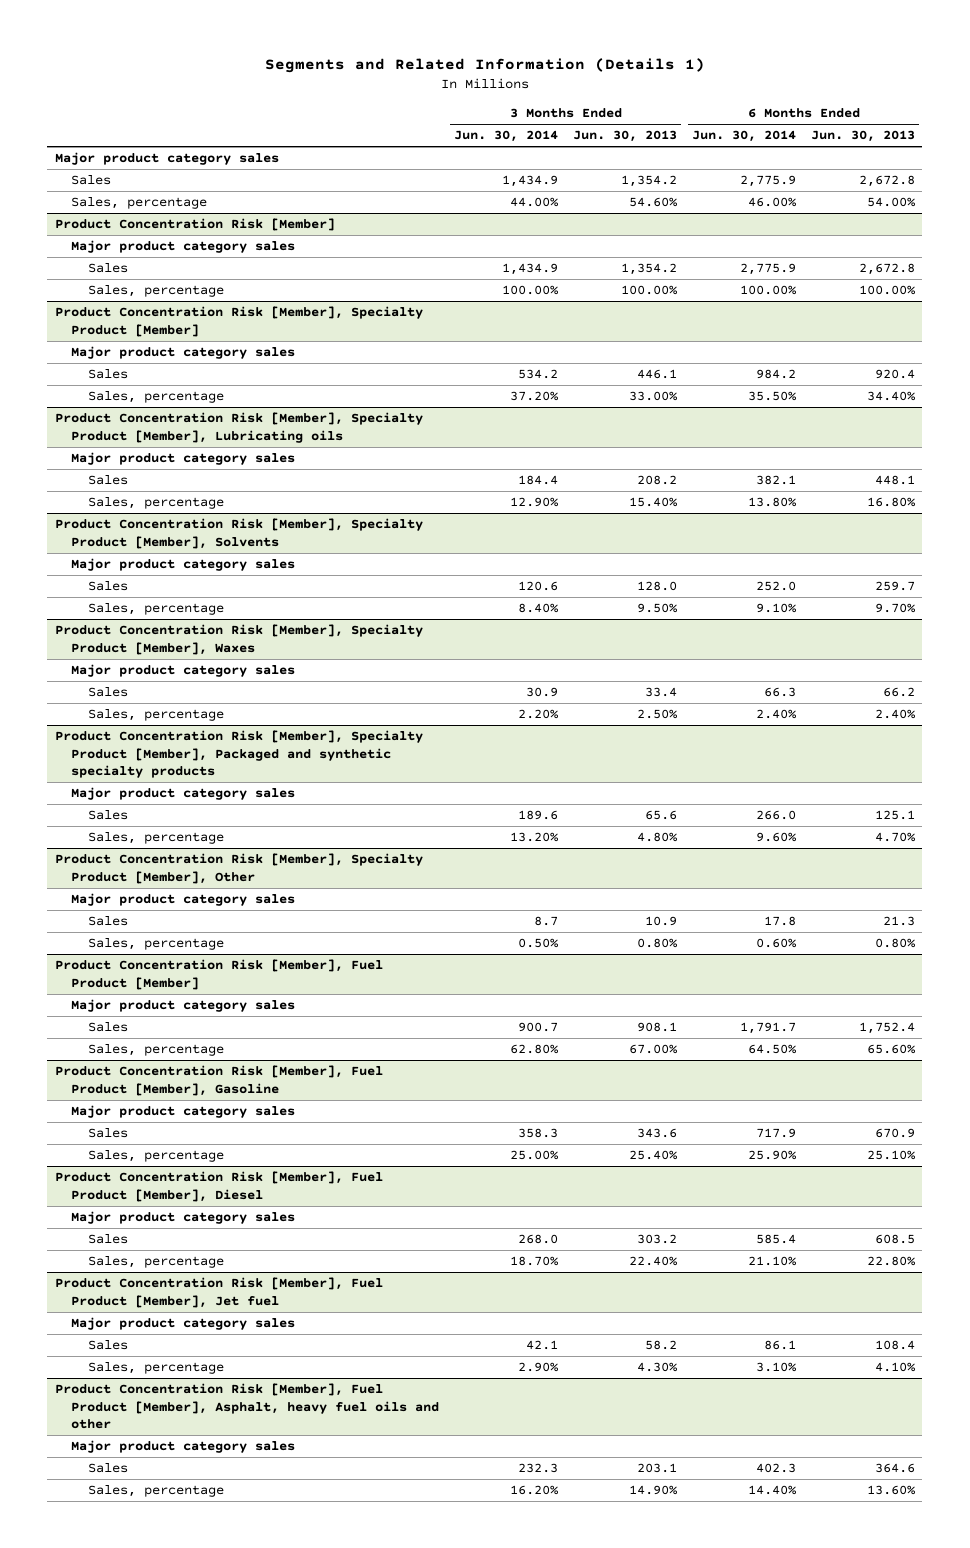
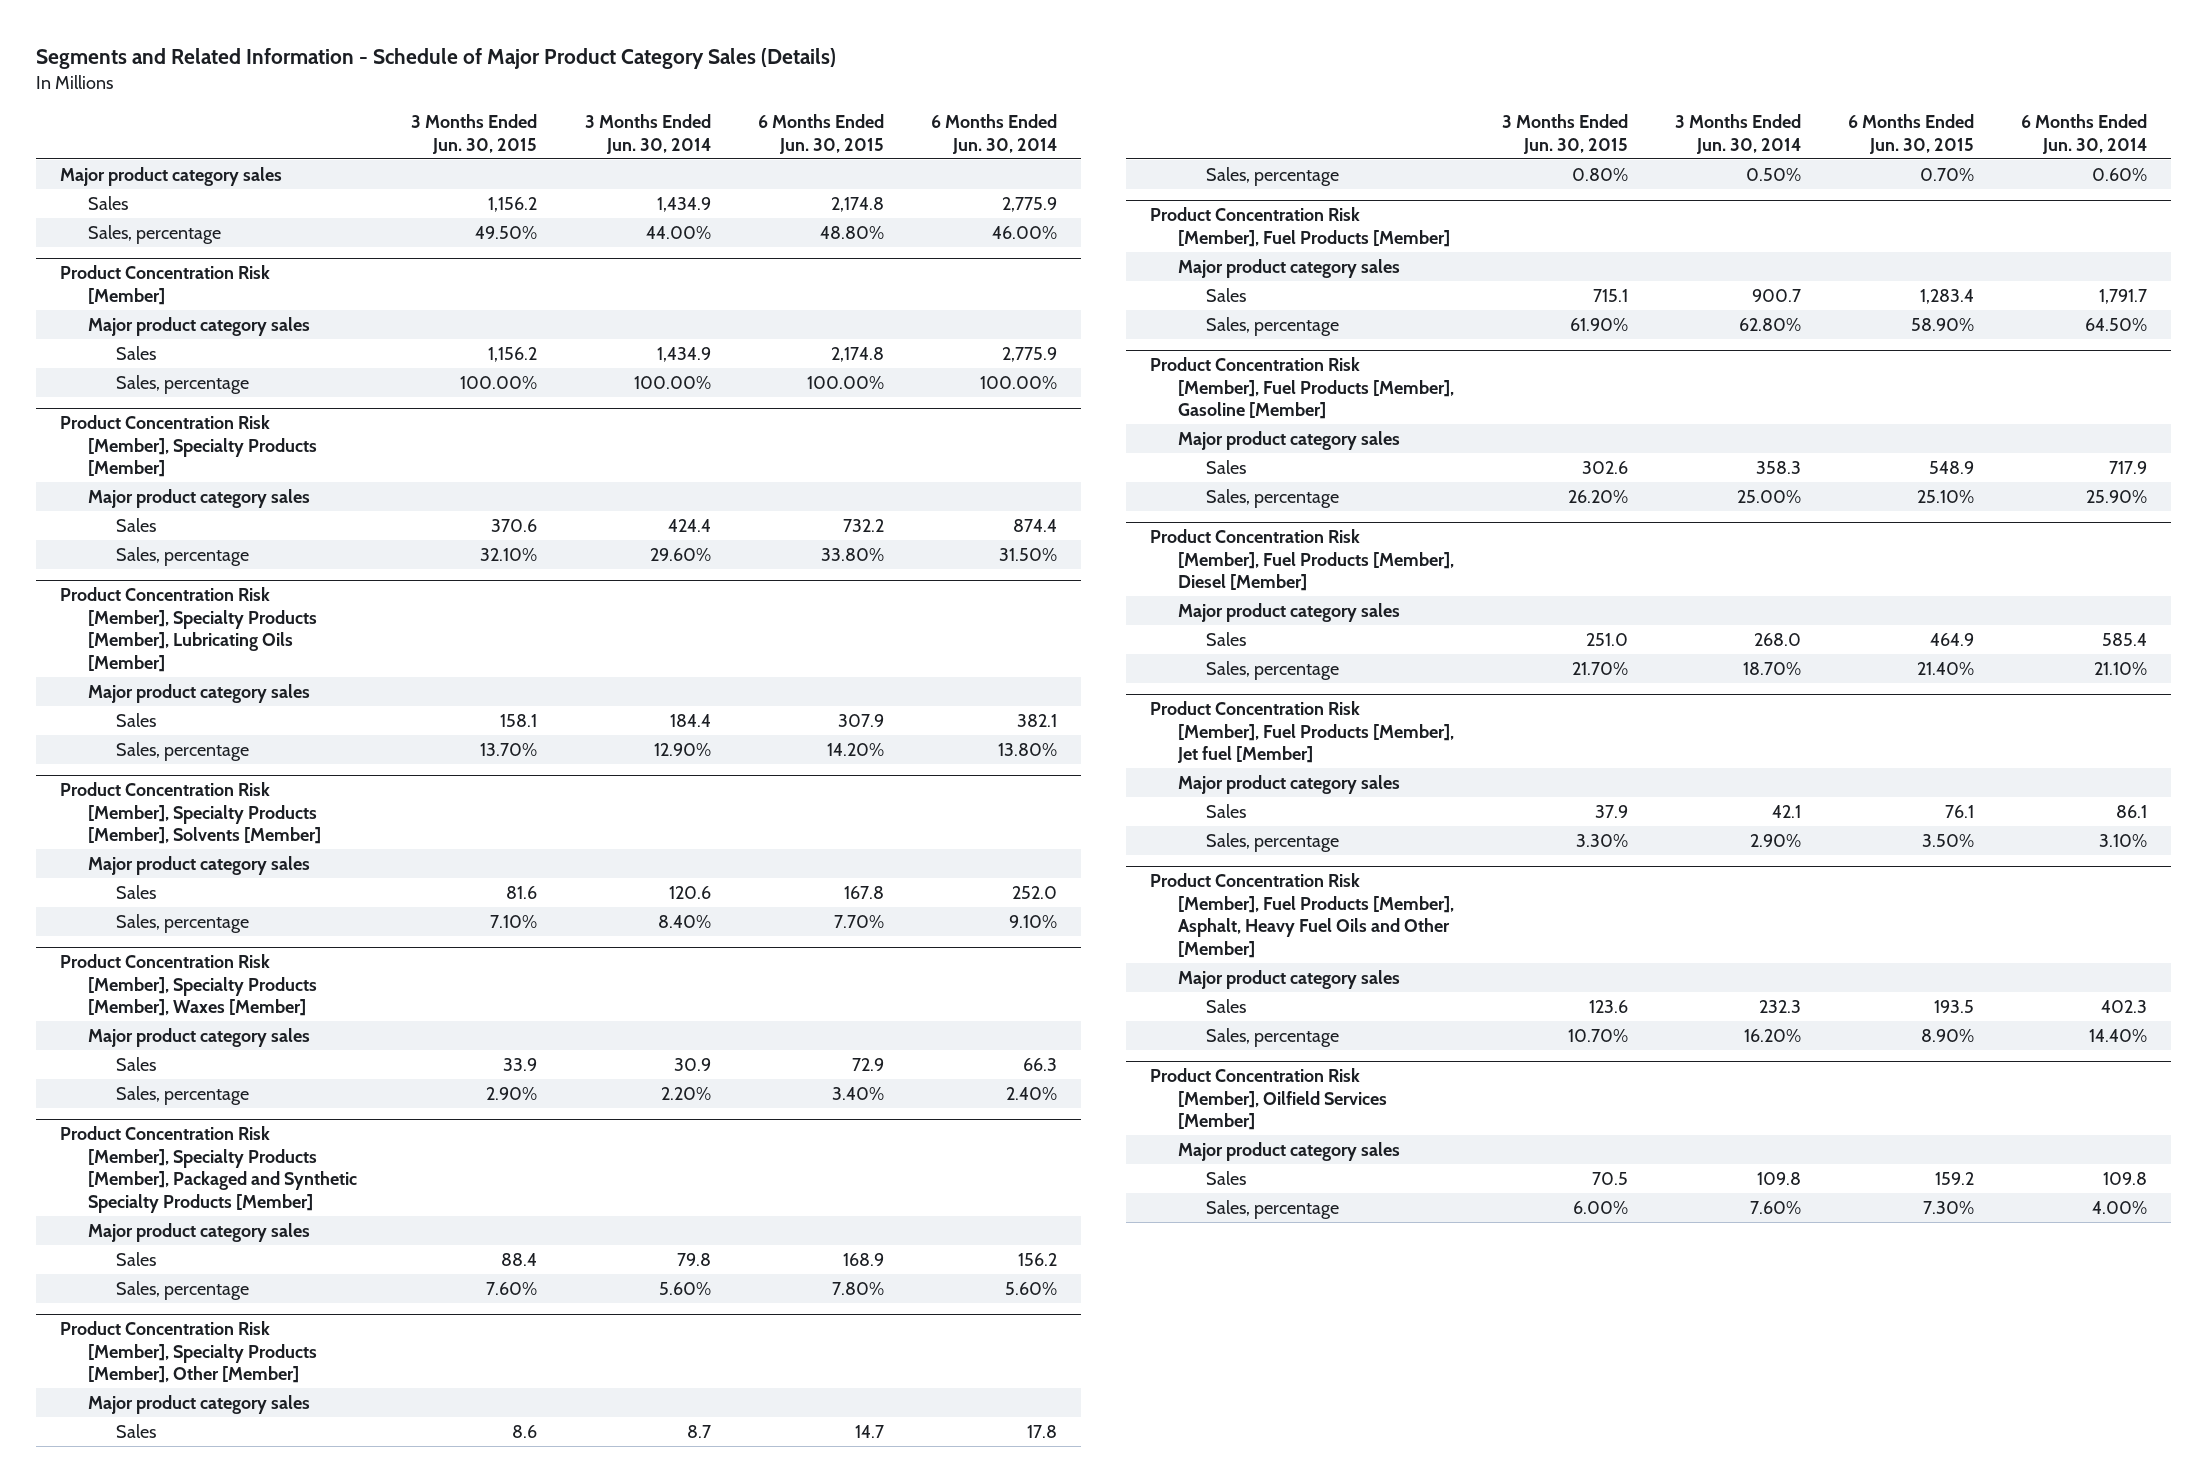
- Segments and Related Information (Details 1)
+ Segments and Related Information - Schedule of Major Product Category Sales (Details)
- | 3 Months Ended Jun. 30, 2014 | 3 Months Ended Jun. 30, 2013 | 6 Months Ended Jun. 30, 2014 | 6 Months Ended Jun. 30, 2013
+ | 3 Months Ended Jun. 30, 2015 | 3 Months Ended Jun. 30, 2014 | 6 Months Ended Jun. 30, 2015 | 6 Months Ended Jun. 30, 2014
- Product Concentration Risk [Member], Specialty Product [Member]
+ Product Concentration Risk [Member], Specialty Products [Member]
- Sales | 534.2 | 446.1 | 984.2 | 920.4
- Sales, percentage | 37.20% | 33.00% | 35.50% | 34.40%
- Product Concentration Risk [Member], Specialty Product [Member], Lubricating oils
+ Sales | 370.6 | 424.4 | 732.2 | 874.4
+ Sales, percentage | 32.10% | 29.60% | 33.80% | 31.50%
+ Product Concentration Risk [Member], Specialty Products [Member], Lubricating Oils [Member]
- Product Concentration Risk [Member], Specialty Product [Member], Solvents
+ Product Concentration Risk [Member], Specialty Products [Member], Solvents [Member]
- Product Concentration Risk [Member], Specialty Product [Member], Waxes
+ Product Concentration Risk [Member], Specialty Products [Member], Waxes [Member]
- Product Concentration Risk [Member], Specialty Product [Member], Packaged and synthetic specialty products
+ Product Concentration Risk [Member], Specialty Products [Member], Packaged and Synthetic Specialty Products [Member]
- Sales | 189.6 | 65.6 | 266.0 | 125.1
- Sales, percentage | 13.20% | 4.80% | 9.60% | 4.70%
- Product Concentration Risk [Member], Specialty Product [Member], Other
+ Sales | 88.4 | 79.8 | 168.9 | 156.2
+ Sales, percentage | 7.60% | 5.60% | 7.80% | 5.60%
+ Product Concentration Risk [Member], Specialty Products [Member], Other [Member]
- Product Concentration Risk [Member], Fuel Product [Member]
+ Product Concentration Risk [Member], Fuel Products [Member]
- Product Concentration Risk [Member], Fuel Product [Member], Gasoline
+ Product Concentration Risk [Member], Fuel Products [Member], Gasoline [Member]
- Product Concentration Risk [Member], Fuel Product [Member], Diesel
+ Product Concentration Risk [Member], Fuel Products [Member], Diesel [Member]
- Product Concentration Risk [Member], Fuel Product [Member], Jet fuel
+ Product Concentration Risk [Member], Fuel Products [Member], Jet fuel [Member]
- Product Concentration Risk [Member], Fuel Product [Member], Asphalt, heavy fuel oils and other
+ Product Concentration Risk [Member], Fuel Products [Member], Asphalt, Heavy Fuel Oils and Other [Member]
+ Product Concentration Risk [Member], Oilfield Services [Member]
+ Major product category sales
+ Sales | 70.5 | 109.8 | 159.2 | 109.8
+ Sales, percentage | 6.00% | 7.60% | 7.30% | 4.00%

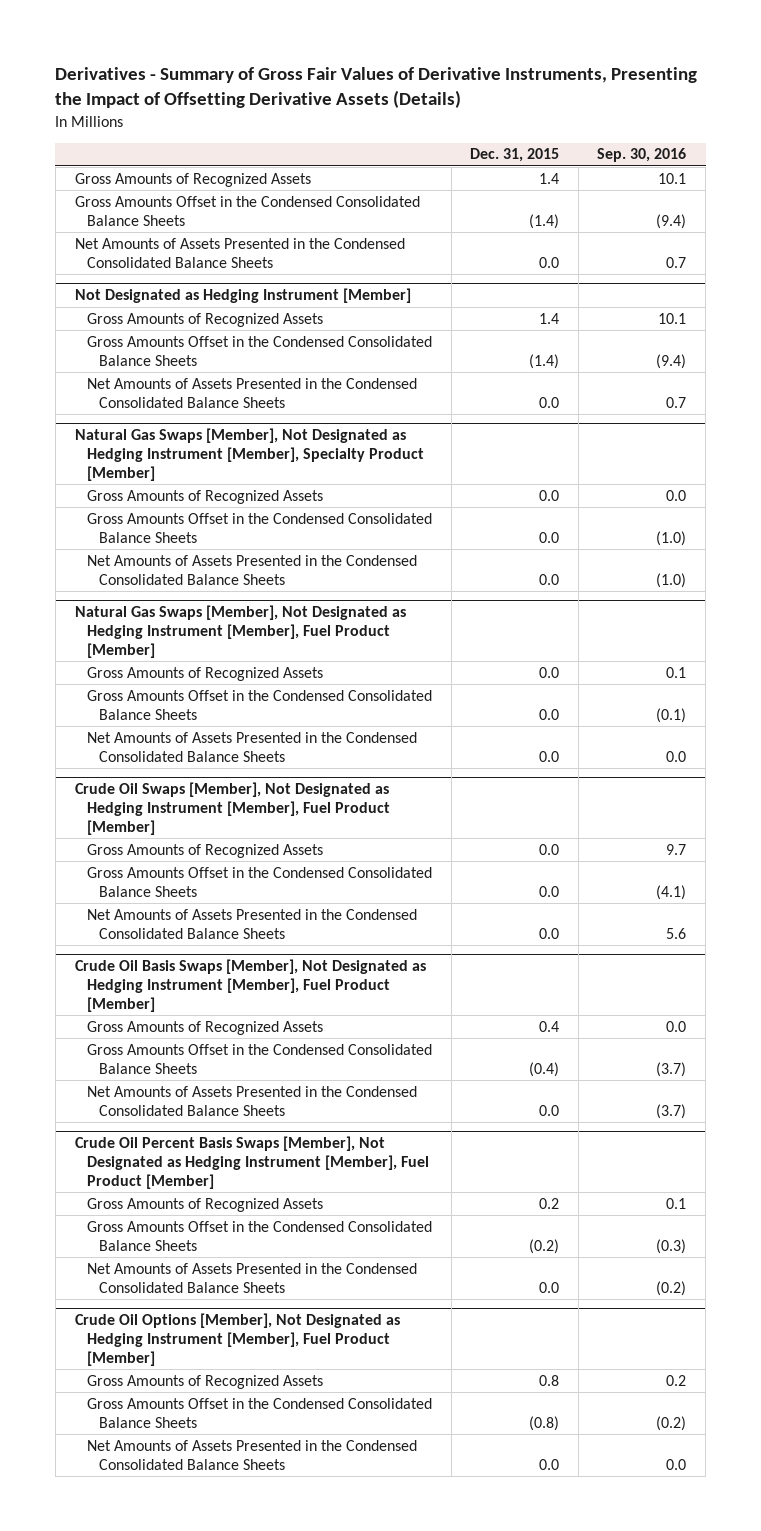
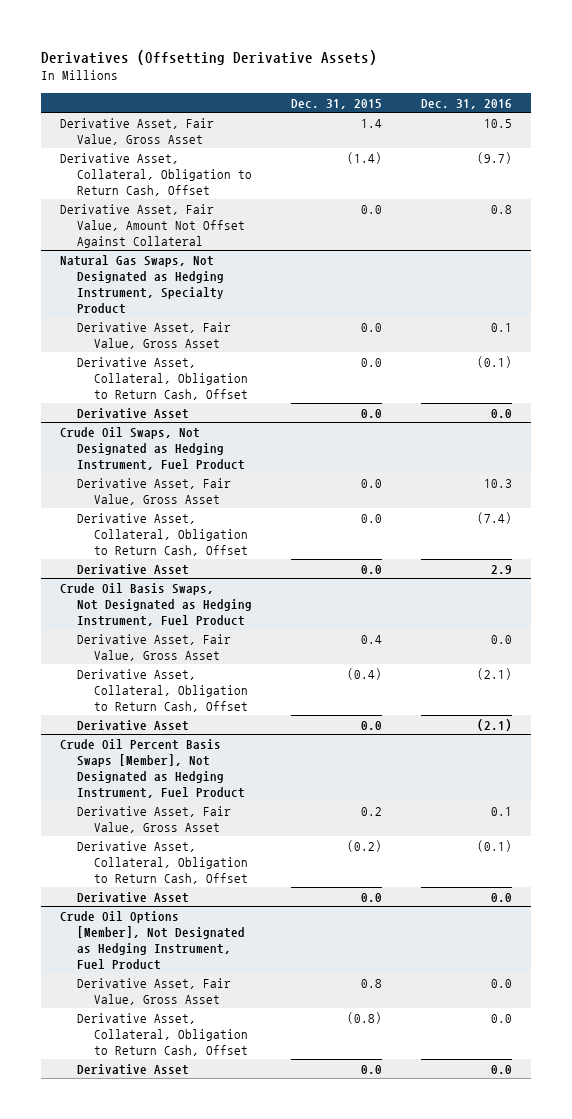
- Derivatives - Summary of Gross Fair Values of Derivative Instruments, Presenting the Impact of Offsetting Derivative Assets (Details)
+ Derivatives (Offsetting Derivative Assets)
- | Dec. 31, 2015 | Sep. 30, 2016
+ | Dec. 31, 2015 | Dec. 31, 2016
- Gross Amounts of Recognized Assets | 1.4 | 10.1
- Gross Amounts Offset in the Condensed Consolidated Balance Sheets | (1.4) | (9.4)
- Net Amounts of Assets Presented in the Condensed Consolidated Balance Sheets | 0.0 | 0.7
- Not Designated as Hedging Instrument [Member]
- Gross Amounts of Recognized Assets | 1.4 | 10.1
- Gross Amounts Offset in the Condensed Consolidated Balance Sheets | (1.4) | (9.4)
- Net Amounts of Assets Presented in the Condensed Consolidated Balance Sheets | 0.0 | 0.7
- Natural Gas Swaps [Member], Not Designated as Hedging Instrument [Member], Specialty Product [Member]
- Gross Amounts of Recognized Assets | 0.0 | 0.0
- Gross Amounts Offset in the Condensed Consolidated Balance Sheets | 0.0 | (1.0)
- Net Amounts of Assets Presented in the Condensed Consolidated Balance Sheets | 0.0 | (1.0)
- Natural Gas Swaps [Member], Not Designated as Hedging Instrument [Member], Fuel Product [Member]
- Gross Amounts of Recognized Assets | 0.0 | 0.1
- Gross Amounts Offset in the Condensed Consolidated Balance Sheets | 0.0 | (0.1)
- Net Amounts of Assets Presented in the Condensed Consolidated Balance Sheets | 0.0 | 0.0
- Crude Oil Swaps [Member], Not Designated as Hedging Instrument [Member], Fuel Product [Member]
- Gross Amounts of Recognized Assets | 0.0 | 9.7
- Gross Amounts Offset in the Condensed Consolidated Balance Sheets | 0.0 | (4.1)
- Net Amounts of Assets Presented in the Condensed Consolidated Balance Sheets | 0.0 | 5.6
- Crude Oil Basis Swaps [Member], Not Designated as Hedging Instrument [Member], Fuel Product [Member]
- Gross Amounts of Recognized Assets | 0.4 | 0.0
- Gross Amounts Offset in the Condensed Consolidated Balance Sheets | (0.4) | (3.7)
- Net Amounts of Assets Presented in the Condensed Consolidated Balance Sheets | 0.0 | (3.7)
- Crude Oil Percent Basis Swaps [Member], Not Designated as Hedging Instrument [Member], Fuel Product [Member]
- Gross Amounts of Recognized Assets | 0.2 | 0.1
- Gross Amounts Offset in the Condensed Consolidated Balance Sheets | (0.2) | (0.3)
- Net Amounts of Assets Presented in the Condensed Consolidated Balance Sheets | 0.0 | (0.2)
- Crude Oil Options [Member], Not Designated as Hedging Instrument [Member], Fuel Product [Member]
- Gross Amounts of Recognized Assets | 0.8 | 0.2
- Gross Amounts Offset in the Condensed Consolidated Balance Sheets | (0.8) | (0.2)
- Net Amounts of Assets Presented in the Condensed Consolidated Balance Sheets | 0.0 | 0.0
+ Derivative Asset, Fair Value, Gross Asset | 1.4 | 10.5
+ Derivative Asset, Collateral, Obligation to Return Cash, Offset | (1.4) | (9.7)
+ Derivative Asset, Fair Value, Amount Not Offset Against Collateral | 0.0 | 0.8
+ Natural Gas Swaps, Not Designated as Hedging Instrument, Specialty Product
+ Derivative Asset, Fair Value, Gross Asset | 0.0 | 0.1
+ Derivative Asset, Collateral, Obligation to Return Cash, Offset | 0.0 | (0.1)
+ Derivative Asset | 0.0 | 0.0
+ Crude Oil Swaps, Not Designated as Hedging Instrument, Fuel Product
+ Derivative Asset, Fair Value, Gross Asset | 0.0 | 10.3
+ Derivative Asset, Collateral, Obligation to Return Cash, Offset | 0.0 | (7.4)
+ Derivative Asset | 0.0 | 2.9
+ Crude Oil Basis Swaps, Not Designated as Hedging Instrument, Fuel Product
+ Derivative Asset, Fair Value, Gross Asset | 0.4 | 0.0
+ Derivative Asset, Collateral, Obligation to Return Cash, Offset | (0.4) | (2.1)
+ Derivative Asset | 0.0 | (2.1)
+ Crude Oil Percent Basis Swaps [Member], Not Designated as Hedging Instrument, Fuel Product
+ Derivative Asset, Fair Value, Gross Asset | 0.2 | 0.1
+ Derivative Asset, Collateral, Obligation to Return Cash, Offset | (0.2) | (0.1)
+ Derivative Asset | 0.0 | 0.0
+ Crude Oil Options [Member], Not Designated as Hedging Instrument, Fuel Product
+ Derivative Asset, Fair Value, Gross Asset | 0.8 | 0.0
+ Derivative Asset, Collateral, Obligation to Return Cash, Offset | (0.8) | 0.0
+ Derivative Asset | 0.0 | 0.0

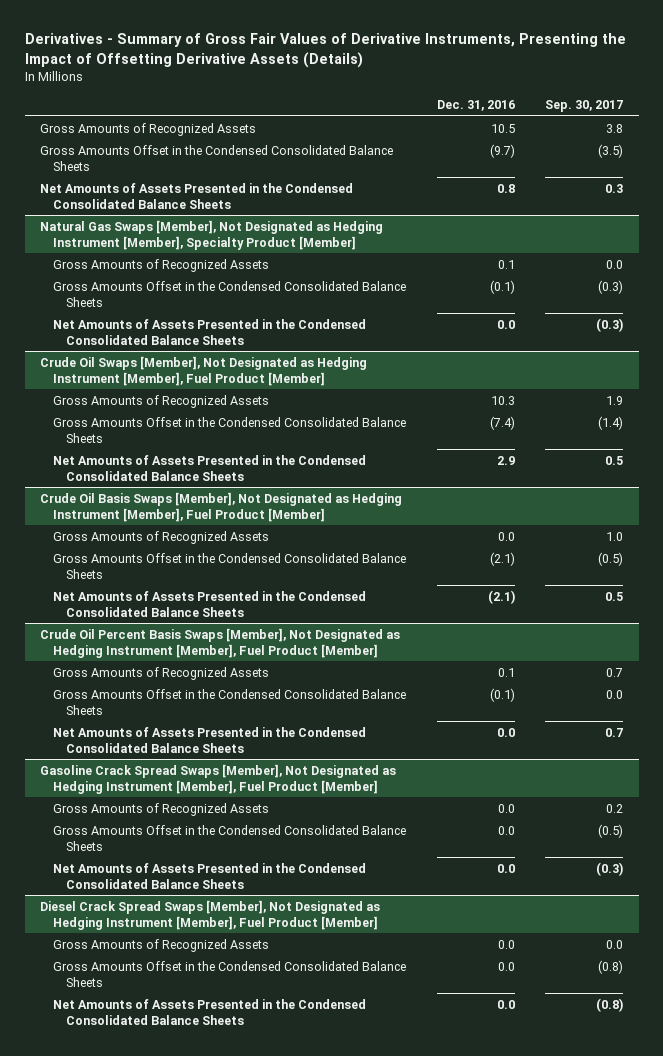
- Derivatives (Offsetting Derivative Assets)
+ Derivatives - Summary of Gross Fair Values of Derivative Instruments, Presenting the Impact of Offsetting Derivative Assets (Details)
- | Dec. 31, 2015 | Dec. 31, 2016
+ | Dec. 31, 2016 | Sep. 30, 2017
- Derivative Asset, Fair Value, Gross Asset | 1.4 | 10.5
- Derivative Asset, Collateral, Obligation to Return Cash, Offset | (1.4) | (9.7)
- Derivative Asset, Fair Value, Amount Not Offset Against Collateral | 0.0 | 0.8
- Natural Gas Swaps, Not Designated as Hedging Instrument, Specialty Product
- Derivative Asset, Fair Value, Gross Asset | 0.0 | 0.1
- Derivative Asset, Collateral, Obligation to Return Cash, Offset | 0.0 | (0.1)
- Derivative Asset | 0.0 | 0.0
- Crude Oil Swaps, Not Designated as Hedging Instrument, Fuel Product
- Derivative Asset, Fair Value, Gross Asset | 0.0 | 10.3
- Derivative Asset, Collateral, Obligation to Return Cash, Offset | 0.0 | (7.4)
- Derivative Asset | 0.0 | 2.9
- Crude Oil Basis Swaps, Not Designated as Hedging Instrument, Fuel Product
- Derivative Asset, Fair Value, Gross Asset | 0.4 | 0.0
- Derivative Asset, Collateral, Obligation to Return Cash, Offset | (0.4) | (2.1)
- Derivative Asset | 0.0 | (2.1)
- Crude Oil Percent Basis Swaps [Member], Not Designated as Hedging Instrument, Fuel Product
- Derivative Asset, Fair Value, Gross Asset | 0.2 | 0.1
- Derivative Asset, Collateral, Obligation to Return Cash, Offset | (0.2) | (0.1)
- Derivative Asset | 0.0 | 0.0
- Crude Oil Options [Member], Not Designated as Hedging Instrument, Fuel Product
- Derivative Asset, Fair Value, Gross Asset | 0.8 | 0.0
- Derivative Asset, Collateral, Obligation to Return Cash, Offset | (0.8) | 0.0
- Derivative Asset | 0.0 | 0.0
+ Gross Amounts of Recognized Assets | 10.5 | 3.8
+ Gross Amounts Offset in the Condensed Consolidated Balance Sheets | (9.7) | (3.5)
+ Net Amounts of Assets Presented in the Condensed Consolidated Balance Sheets | 0.8 | 0.3
+ Natural Gas Swaps [Member], Not Designated as Hedging Instrument [Member], Specialty Product [Member]
+ Gross Amounts of Recognized Assets | 0.1 | 0.0
+ Gross Amounts Offset in the Condensed Consolidated Balance Sheets | (0.1) | (0.3)
+ Net Amounts of Assets Presented in the Condensed Consolidated Balance Sheets | 0.0 | (0.3)
+ Crude Oil Swaps [Member], Not Designated as Hedging Instrument [Member], Fuel Product [Member]
+ Gross Amounts of Recognized Assets | 10.3 | 1.9
+ Gross Amounts Offset in the Condensed Consolidated Balance Sheets | (7.4) | (1.4)
+ Net Amounts of Assets Presented in the Condensed Consolidated Balance Sheets | 2.9 | 0.5
+ Crude Oil Basis Swaps [Member], Not Designated as Hedging Instrument [Member], Fuel Product [Member]
+ Gross Amounts of Recognized Assets | 0.0 | 1.0
+ Gross Amounts Offset in the Condensed Consolidated Balance Sheets | (2.1) | (0.5)
+ Net Amounts of Assets Presented in the Condensed Consolidated Balance Sheets | (2.1) | 0.5
+ Crude Oil Percent Basis Swaps [Member], Not Designated as Hedging Instrument [Member], Fuel Product [Member]
+ Gross Amounts of Recognized Assets | 0.1 | 0.7
+ Gross Amounts Offset in the Condensed Consolidated Balance Sheets | (0.1) | 0.0
+ Net Amounts of Assets Presented in the Condensed Consolidated Balance Sheets | 0.0 | 0.7
+ Gasoline Crack Spread Swaps [Member], Not Designated as Hedging Instrument [Member], Fuel Product [Member]
+ Gross Amounts of Recognized Assets | 0.0 | 0.2
+ Gross Amounts Offset in the Condensed Consolidated Balance Sheets | 0.0 | (0.5)
+ Net Amounts of Assets Presented in the Condensed Consolidated Balance Sheets | 0.0 | (0.3)
+ Diesel Crack Spread Swaps [Member], Not Designated as Hedging Instrument [Member], Fuel Product [Member]
+ Gross Amounts of Recognized Assets | 0.0 | 0.0
+ Gross Amounts Offset in the Condensed Consolidated Balance Sheets | 0.0 | (0.8)
+ Net Amounts of Assets Presented in the Condensed Consolidated Balance Sheets | 0.0 | (0.8)

